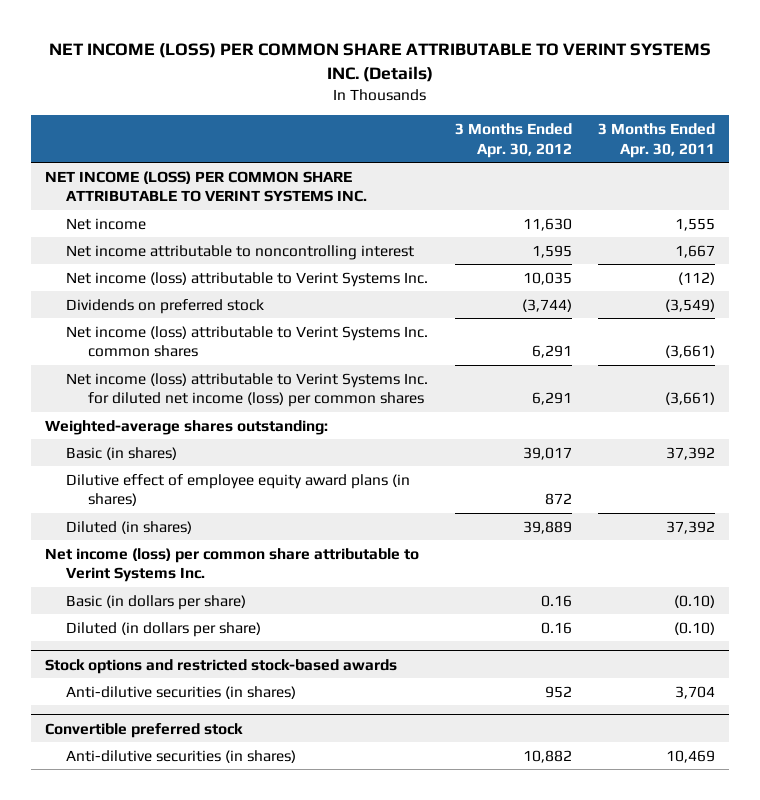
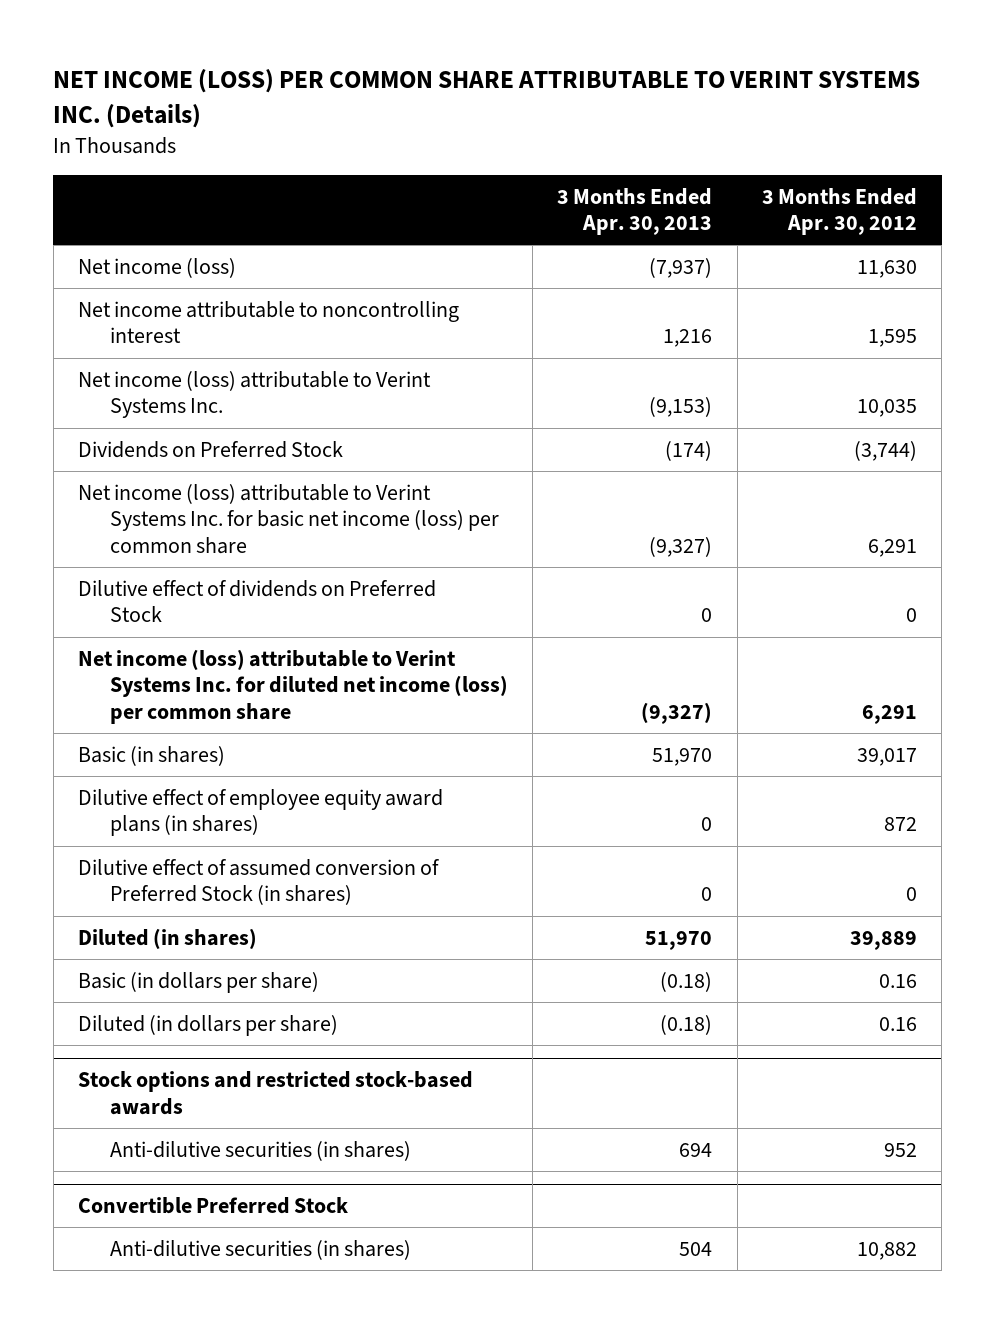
- | 3 Months Ended Apr. 30, 2012 | 3 Months Ended Apr. 30, 2011
+ | 3 Months Ended Apr. 30, 2013 | 3 Months Ended Apr. 30, 2012
- NET INCOME (LOSS) PER COMMON SHARE ATTRIBUTABLE TO VERINT SYSTEMS INC.
- Net income | 11,630 | 1,555
+ Net income (loss) | (7,937) | 11,630
- Dividends on preferred stock | (3,744) | (3,549)
- Net income (loss) attributable to Verint Systems Inc. common shares | 6,291 | (3,661)
- Net income (loss) attributable to Verint Systems Inc. for diluted net income (loss) per common shares | 6,291 | (3,661)
- Weighted-average shares outstanding:
+ Dividends on Preferred Stock | (174) | (3,744)
+ Net income (loss) attributable to Verint Systems Inc. for basic net income (loss) per common share | (9,327) | 6,291
+ Dilutive effect of dividends on Preferred Stock | 0 | 0
+ Net income (loss) attributable to Verint Systems Inc. for diluted net income (loss) per common share | (9,327) | 6,291
+ Dilutive effect of assumed conversion of Preferred Stock (in shares) | 0 | 0
- Net income (loss) per common share attributable to Verint Systems Inc.
- Convertible preferred stock
+ Convertible Preferred Stock

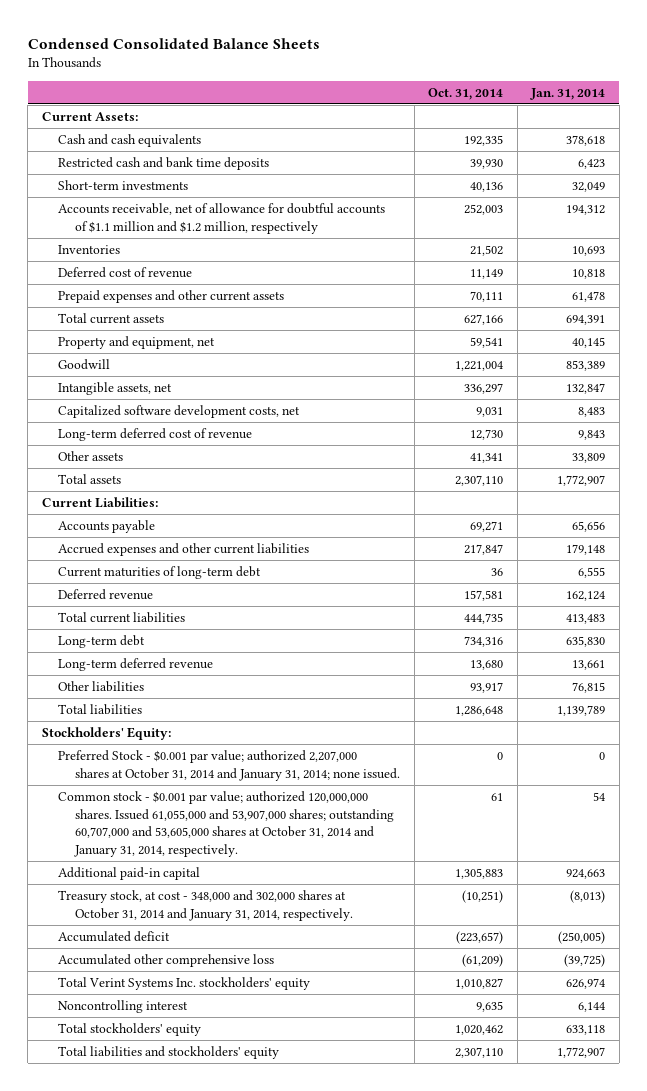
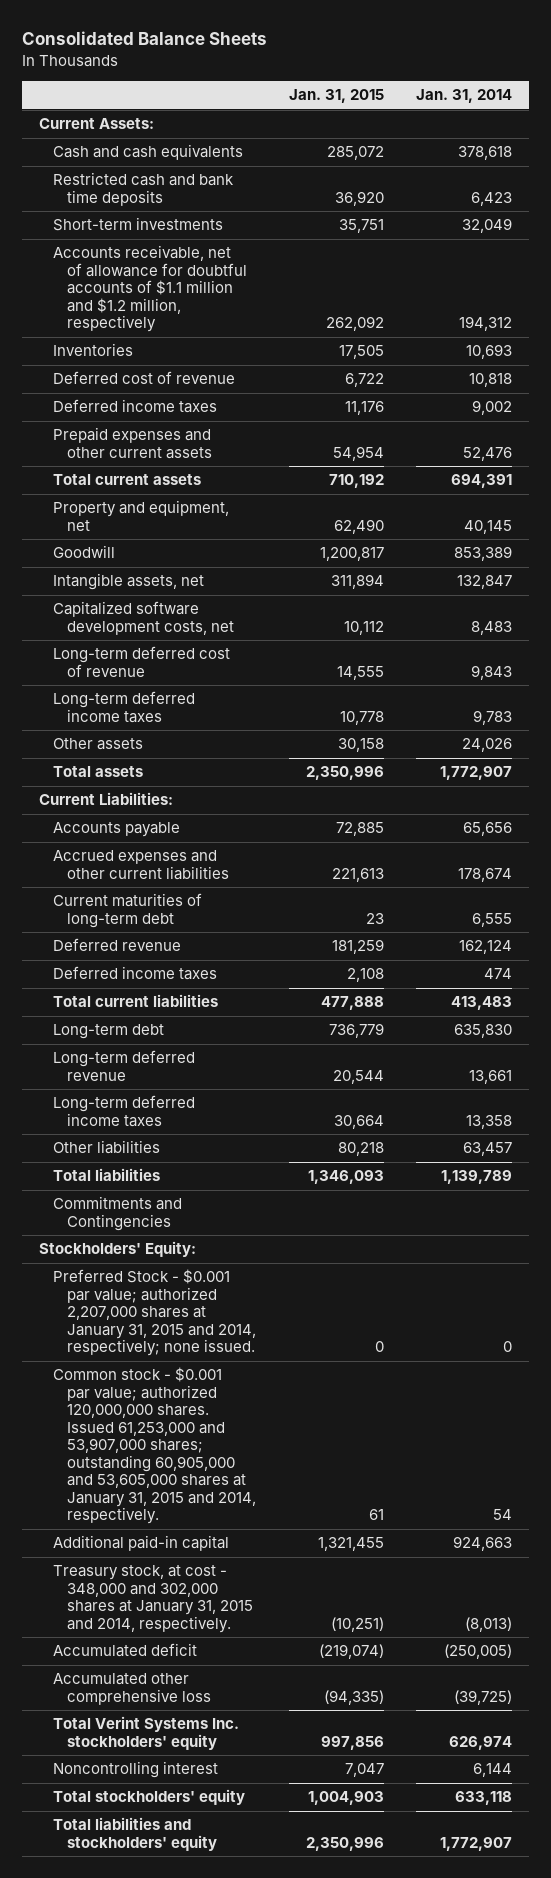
- Condensed Consolidated Balance Sheets
+ Consolidated Balance Sheets
- | Oct. 31, 2014 | Jan. 31, 2014
+ | Jan. 31, 2015 | Jan. 31, 2014
- Prepaid expenses and other current assets | 70,111 | 61,478
+ Deferred income taxes | 11,176 | 9,002
+ Prepaid expenses and other current assets | 54,954 | 52,476
- Other assets | 41,341 | 33,809
+ Long-term deferred income taxes | 10,778 | 9,783
+ Other assets | 30,158 | 24,026
- Accrued expenses and other current liabilities | 217,847 | 179,148
+ Accrued expenses and other current liabilities | 221,613 | 178,674
+ Deferred income taxes | 2,108 | 474
- Other liabilities | 93,917 | 76,815
+ Long-term deferred income taxes | 30,664 | 13,358
+ Other liabilities | 80,218 | 63,457
+ Commitments and Contingencies
- Preferred Stock - $0.001 par value; authorized 2,207,000 shares at October 31, 2014 and January 31, 2014; none issued. | 0 | 0
- Common stock - $0.001 par value; authorized 120,000,000 shares. Issued 61,055,000 and 53,907,000 shares; outstanding 60,707,000 and 53,605,000 shares at October 31, 2014 and January 31, 2014, respectively. | 61 | 54
+ Preferred Stock - $0.001 par value; authorized 2,207,000 shares at January 31, 2015 and 2014, respectively; none issued. | 0 | 0
+ Common stock - $0.001 par value; authorized 120,000,000 shares. Issued 61,253,000 and 53,907,000 shares; outstanding 60,905,000 and 53,605,000 shares at January 31, 2015 and 2014, respectively. | 61 | 54
- Treasury stock, at cost - 348,000 and 302,000 shares at October 31, 2014 and January 31, 2014, respectively. | (10,251) | (8,013)
+ Treasury stock, at cost - 348,000 and 302,000 shares at January 31, 2015 and 2014, respectively. | (10,251) | (8,013)

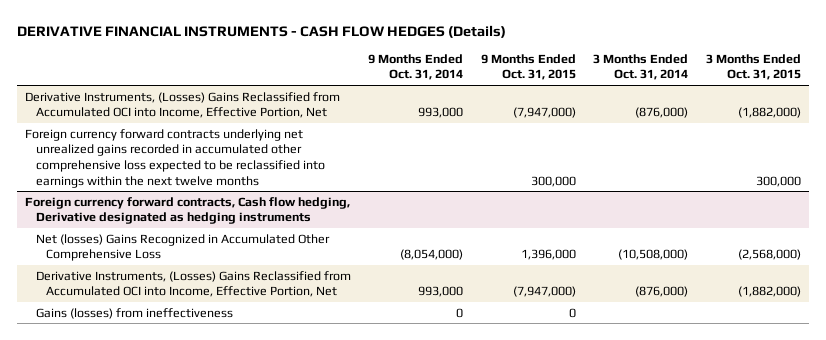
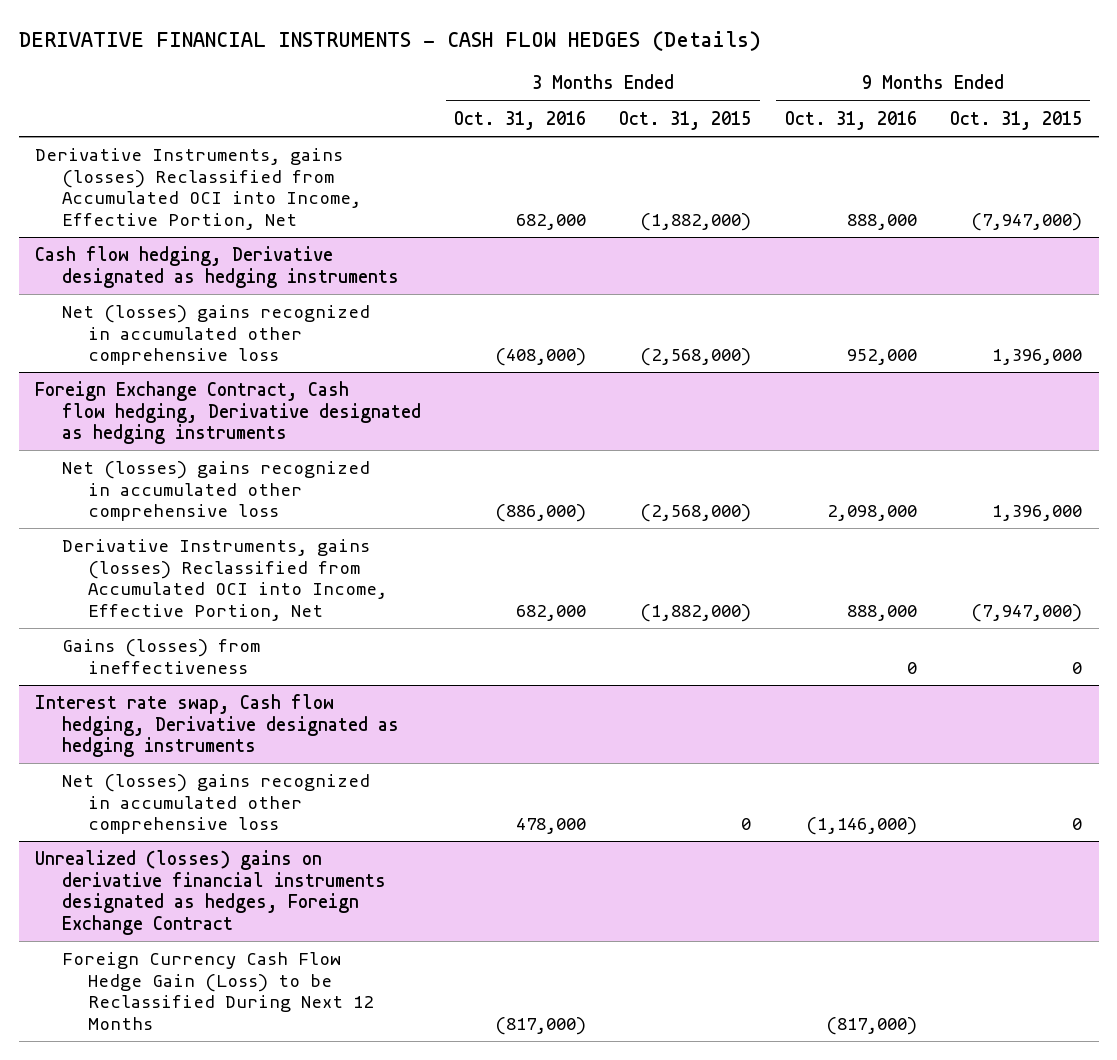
- | 9 Months Ended Oct. 31, 2014 | 9 Months Ended Oct. 31, 2015 | 3 Months Ended Oct. 31, 2014 | 3 Months Ended Oct. 31, 2015
+ | 3 Months Ended Oct. 31, 2016 | 3 Months Ended Oct. 31, 2015 | 9 Months Ended Oct. 31, 2016 | 9 Months Ended Oct. 31, 2015
- Derivative Instruments, (Losses) Gains Reclassified from Accumulated OCI into Income, Effective Portion, Net | 993,000 | (7,947,000) | (876,000) | (1,882,000)
- Foreign currency forward contracts underlying net unrealized gains recorded in accumulated other comprehensive loss expected to be reclassified into earnings within the next twelve months | | 300,000 | | 300,000
- Foreign currency forward contracts, Cash flow hedging, Derivative designated as hedging instruments
- Net (losses) Gains Recognized in Accumulated Other Comprehensive Loss | (8,054,000) | 1,396,000 | (10,508,000) | (2,568,000)
- Derivative Instruments, (Losses) Gains Reclassified from Accumulated OCI into Income, Effective Portion, Net | 993,000 | (7,947,000) | (876,000) | (1,882,000)
+ Derivative Instruments, gains (losses) Reclassified from Accumulated OCI into Income, Effective Portion, Net | 682,000 | (1,882,000) | 888,000 | (7,947,000)
+ Cash flow hedging, Derivative designated as hedging instruments
+ Net (losses) gains recognized in accumulated other comprehensive loss | (408,000) | (2,568,000) | 952,000 | 1,396,000
+ Foreign Exchange Contract, Cash flow hedging, Derivative designated as hedging instruments
+ Net (losses) gains recognized in accumulated other comprehensive loss | (886,000) | (2,568,000) | 2,098,000 | 1,396,000
+ Derivative Instruments, gains (losses) Reclassified from Accumulated OCI into Income, Effective Portion, Net | 682,000 | (1,882,000) | 888,000 | (7,947,000)
+ Interest rate swap, Cash flow hedging, Derivative designated as hedging instruments
+ Net (losses) gains recognized in accumulated other comprehensive loss | 478,000 | 0 | (1,146,000) | 0
+ Unrealized (losses) gains on derivative financial instruments designated as hedges, Foreign Exchange Contract
+ Foreign Currency Cash Flow Hedge Gain (Loss) to be Reclassified During Next 12 Months | (817,000) | | (817,000) |

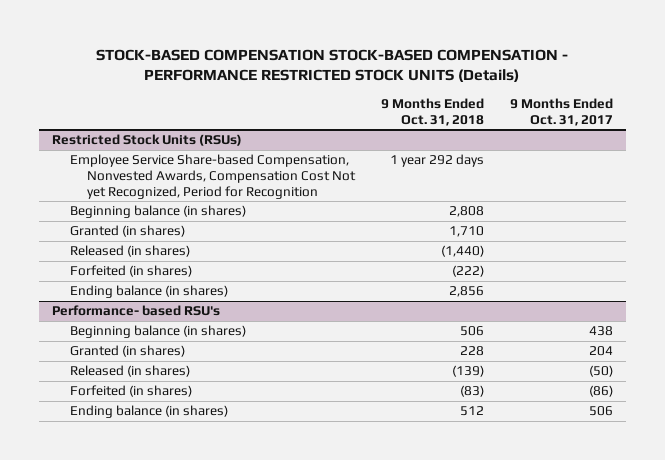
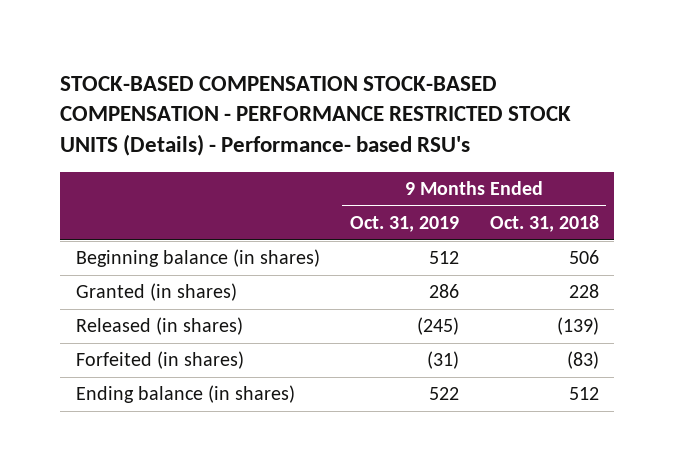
- STOCK-BASED COMPENSATION STOCK-BASED COMPENSATION - PERFORMANCE RESTRICTED STOCK UNITS (Details)
+ STOCK-BASED COMPENSATION STOCK-BASED COMPENSATION - PERFORMANCE RESTRICTED STOCK UNITS (Details) - Performance- based RSU's
- | 9 Months Ended Oct. 31, 2018 | 9 Months Ended Oct. 31, 2017
+ | 9 Months Ended Oct. 31, 2019 | 9 Months Ended Oct. 31, 2018
- Restricted Stock Units (RSUs)
- Employee Service Share-based Compensation, Nonvested Awards, Compensation Cost Not yet Recognized, Period for Recognition | 1 year 292 days |
- Beginning balance (in shares) | 2,808 |
- Granted (in shares) | 1,710 |
- Released (in shares) | (1,440) |
- Forfeited (in shares) | (222) |
- Ending balance (in shares) | 2,856 |
- Performance- based RSU's

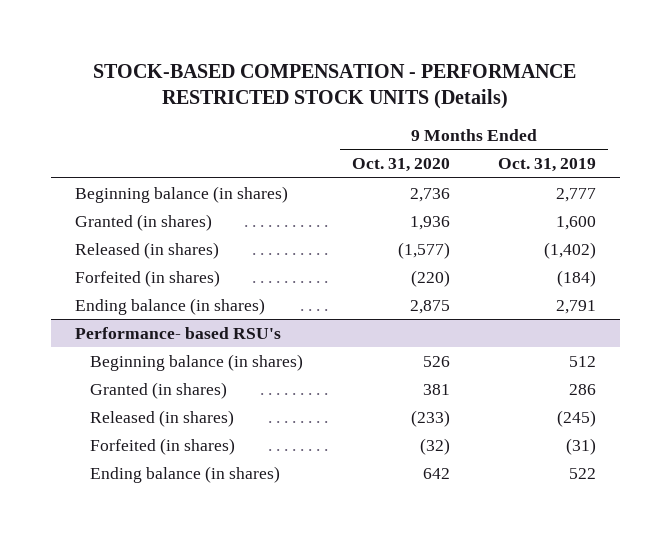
- STOCK-BASED COMPENSATION STOCK-BASED COMPENSATION - PERFORMANCE RESTRICTED STOCK UNITS (Details) - Performance- based RSU's
+ STOCK-BASED COMPENSATION - PERFORMANCE RESTRICTED STOCK UNITS (Details)
- | 9 Months Ended Oct. 31, 2019 | 9 Months Ended Oct. 31, 2018
+ | 9 Months Ended Oct. 31, 2020 | 9 Months Ended Oct. 31, 2019
+ Beginning balance (in shares) | 2,736 | 2,777
+ Granted (in shares) | 1,936 | 1,600
+ Released (in shares) | (1,577) | (1,402)
+ Forfeited (in shares) | (220) | (184)
+ Ending balance (in shares) | 2,875 | 2,791
+ Performance- based RSU's

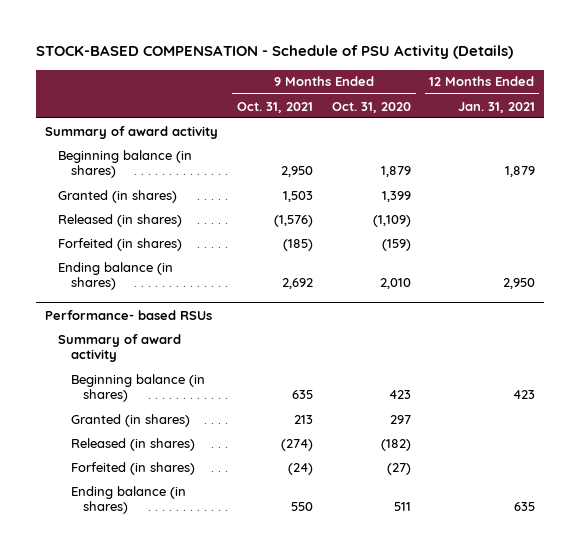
- STOCK-BASED COMPENSATION - PERFORMANCE RESTRICTED STOCK UNITS (Details)
+ STOCK-BASED COMPENSATION - Schedule of PSU Activity (Details)
- | 9 Months Ended Oct. 31, 2020 | 9 Months Ended Oct. 31, 2019
+ | 9 Months Ended Oct. 31, 2021 | 9 Months Ended Oct. 31, 2020 | 12 Months Ended Jan. 31, 2021
- Beginning balance (in shares) | 2,736 | 2,777
- Granted (in shares) | 1,936 | 1,600
- Released (in shares) | (1,577) | (1,402)
- Forfeited (in shares) | (220) | (184)
- Ending balance (in shares) | 2,875 | 2,791
- Performance- based RSU's
- Beginning balance (in shares) | 526 | 512
- Granted (in shares) | 381 | 286
- Released (in shares) | (233) | (245)
- Forfeited (in shares) | (32) | (31)
- Ending balance (in shares) | 642 | 522
+ Summary of award activity
+ Beginning balance (in shares) | 2,950 | 1,879 | 1,879
+ Granted (in shares) | 1,503 | 1,399 |
+ Released (in shares) | (1,576) | (1,109) |
+ Forfeited (in shares) | (185) | (159) |
+ Ending balance (in shares) | 2,692 | 2,010 | 2,950
+ Performance- based RSUs
+ Summary of award activity
+ Beginning balance (in shares) | 635 | 423 | 423
+ Granted (in shares) | 213 | 297 |
+ Released (in shares) | (274) | (182) |
+ Forfeited (in shares) | (24) | (27) |
+ Ending balance (in shares) | 550 | 511 | 635

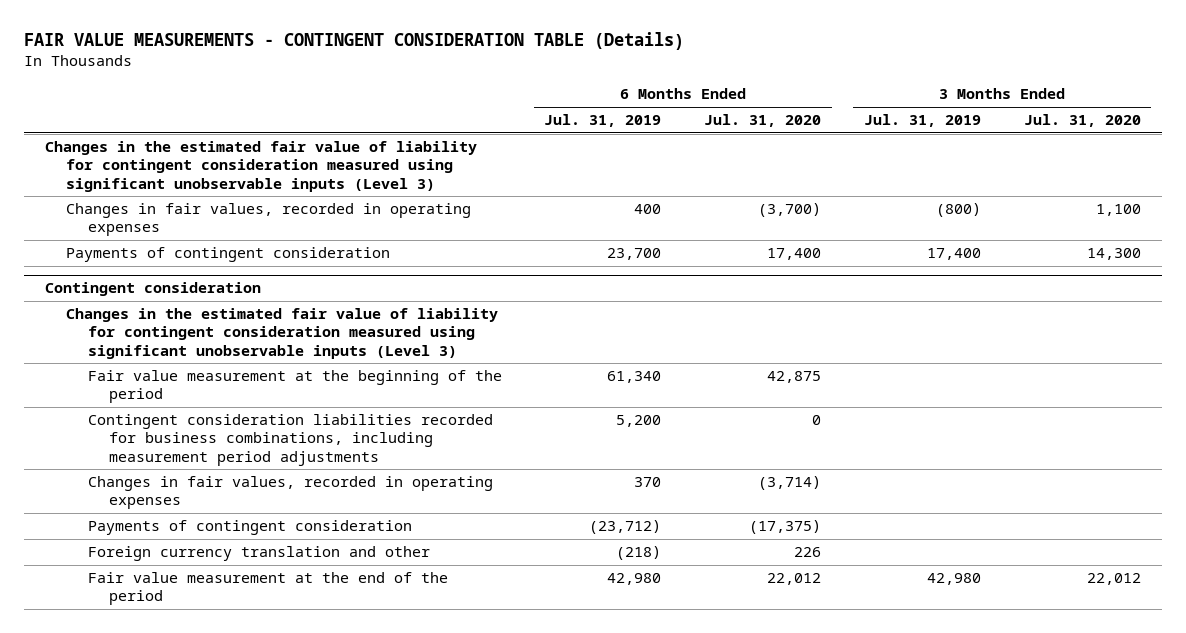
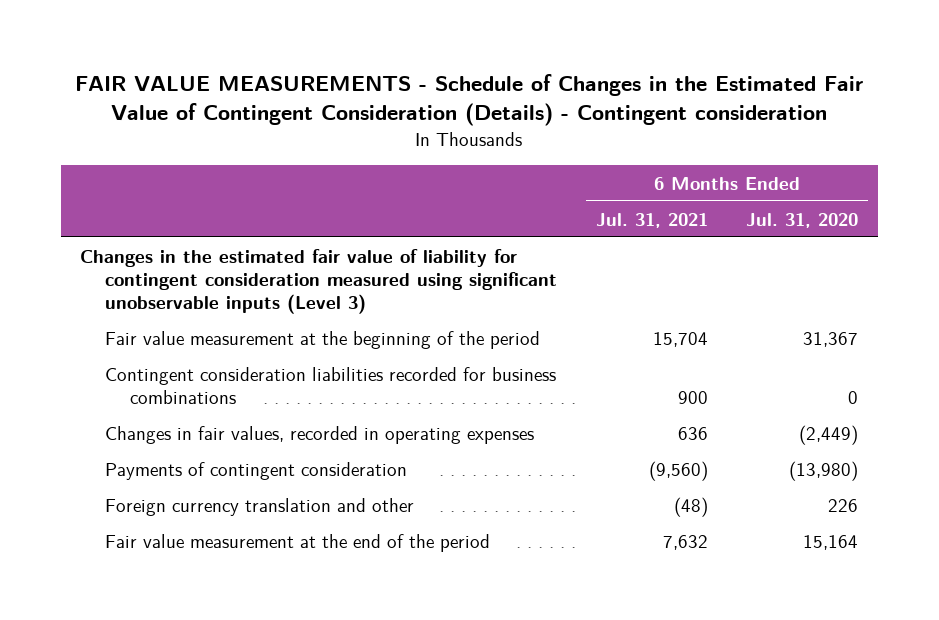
- FAIR VALUE MEASUREMENTS - CONTINGENT CONSIDERATION TABLE (Details)
+ FAIR VALUE MEASUREMENTS - Schedule of Changes in the Estimated Fair Value of Contingent Consideration (Details) - Contingent consideration
- | 6 Months Ended Jul. 31, 2019 | 6 Months Ended Jul. 31, 2020 | 3 Months Ended Jul. 31, 2019 | 3 Months Ended Jul. 31, 2020
+ | 6 Months Ended Jul. 31, 2021 | 6 Months Ended Jul. 31, 2020
- Changes in fair values, recorded in operating expenses | 400 | (3,700) | (800) | 1,100
- Payments of contingent consideration | 23,700 | 17,400 | 17,400 | 14,300
- Contingent consideration
- Changes in the estimated fair value of liability for contingent consideration measured using significant unobservable inputs (Level 3)
- Fair value measurement at the beginning of the period | 61,340 | 42,875 | |
- Contingent consideration liabilities recorded for business combinations, including measurement period adjustments | 5,200 | 0 | |
- Changes in fair values, recorded in operating expenses | 370 | (3,714) | |
- Payments of contingent consideration | (23,712) | (17,375) | |
+ Fair value measurement at the beginning of the period | 15,704 | 31,367
+ Contingent consideration liabilities recorded for business combinations | 900 | 0
+ Changes in fair values, recorded in operating expenses | 636 | (2,449)
+ Payments of contingent consideration | (9,560) | (13,980)
- Fair value measurement at the end of the period | 42,980 | 22,012 | 42,980 | 22,012
+ Fair value measurement at the end of the period | 7,632 | 15,164

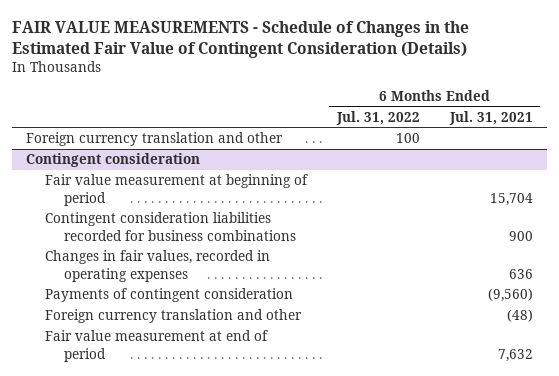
- FAIR VALUE MEASUREMENTS - Schedule of Changes in the Estimated Fair Value of Contingent Consideration (Details) - Contingent consideration
+ FAIR VALUE MEASUREMENTS - Schedule of Changes in the Estimated Fair Value of Contingent Consideration (Details)
- | 6 Months Ended Jul. 31, 2021 | 6 Months Ended Jul. 31, 2020
+ | 6 Months Ended Jul. 31, 2022 | 6 Months Ended Jul. 31, 2021
- Changes in the estimated fair value of liability for contingent consideration measured using significant unobservable inputs (Level 3)
- Fair value measurement at the beginning of the period | 15,704 | 31,367
+ Foreign currency translation and other | 100 |
+ Contingent consideration
+ Fair value measurement at beginning of period | | 15,704
- Fair value measurement at the end of the period | 7,632 | 15,164
+ Fair value measurement at end of period | | 7,632

